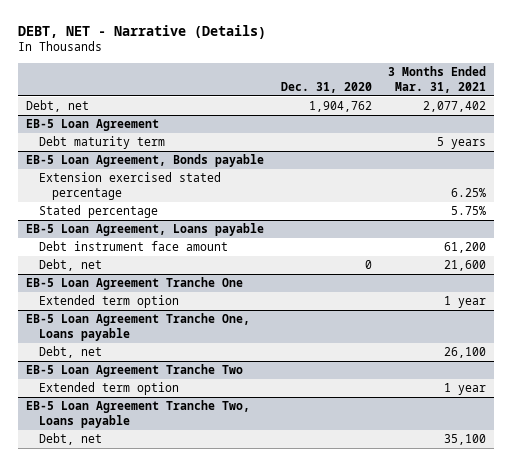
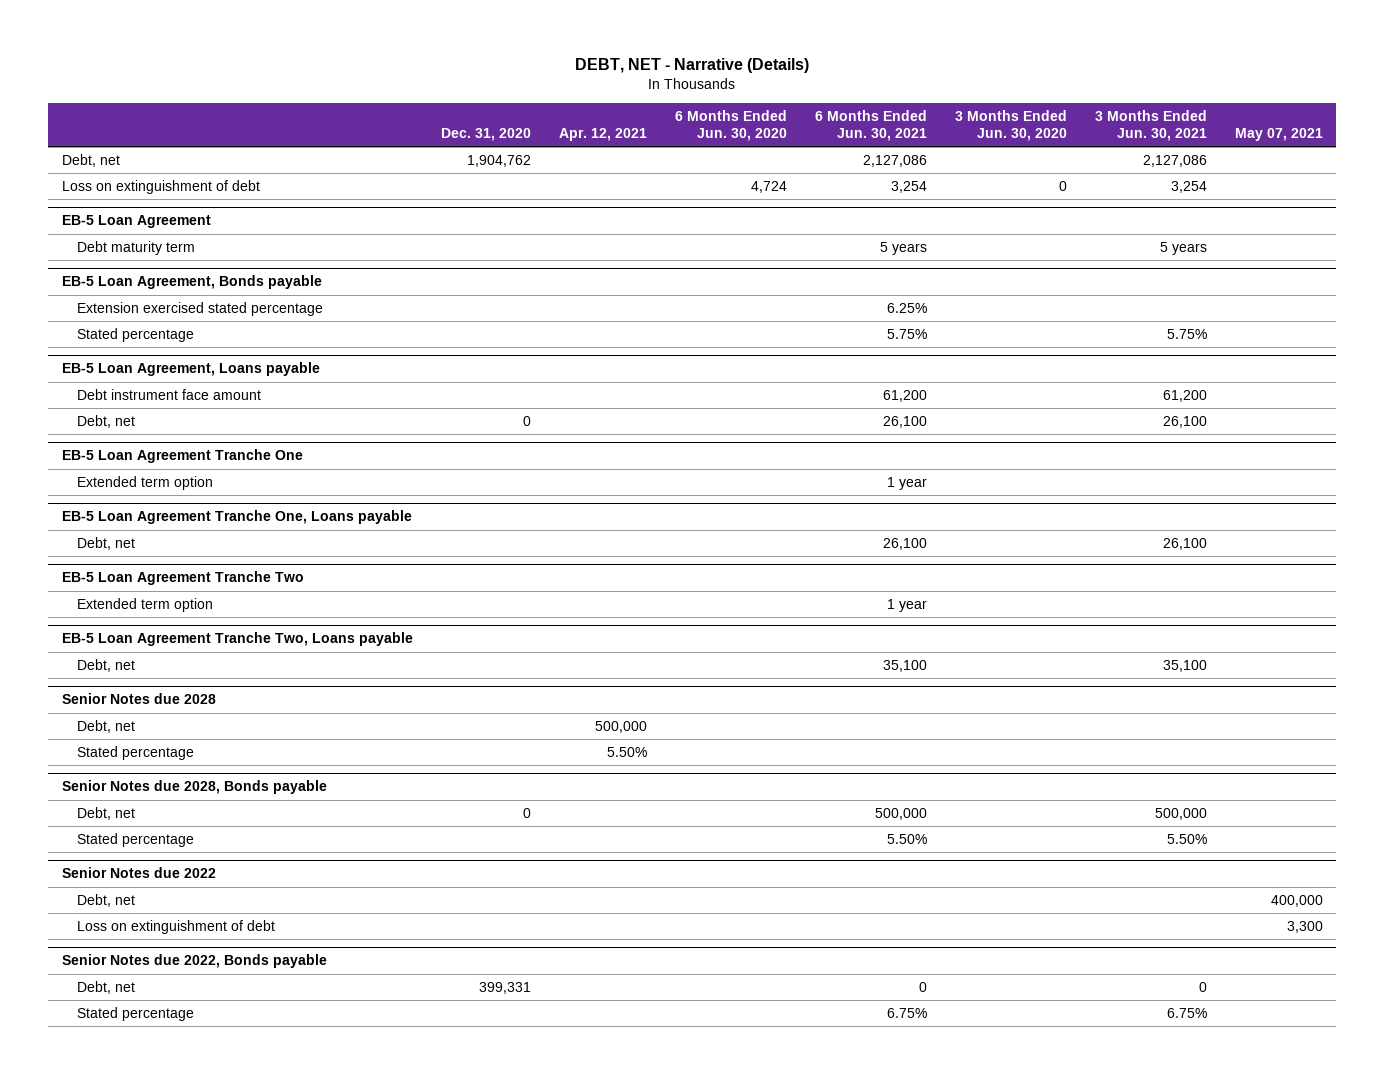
- | Dec. 31, 2020 | 3 Months Ended Mar. 31, 2021
+ | Dec. 31, 2020 | Apr. 12, 2021 | 6 Months Ended Jun. 30, 2020 | 6 Months Ended Jun. 30, 2021 | 3 Months Ended Jun. 30, 2020 | 3 Months Ended Jun. 30, 2021 | May 07, 2021
+ Loss on extinguishment of debt | | | 4,724 | 3,254 | 0 | 3,254 |
+ Senior Notes due 2028
+ Debt, net | | 500,000 | | | | |
+ Stated percentage | | 5.50% | | | | |
+ Senior Notes due 2028, Bonds payable
+ Debt, net | 0 | | | 500,000 | | 500,000 |
+ Stated percentage | | | | 5.50% | | 5.50% |
+ Senior Notes due 2022
+ Debt, net | | | | | | | 400,000
+ Loss on extinguishment of debt | | | | | | | 3,300
+ Senior Notes due 2022, Bonds payable
+ Debt, net | 399,331 | | | 0 | | 0 |
+ Stated percentage | | | | 6.75% | | 6.75% |

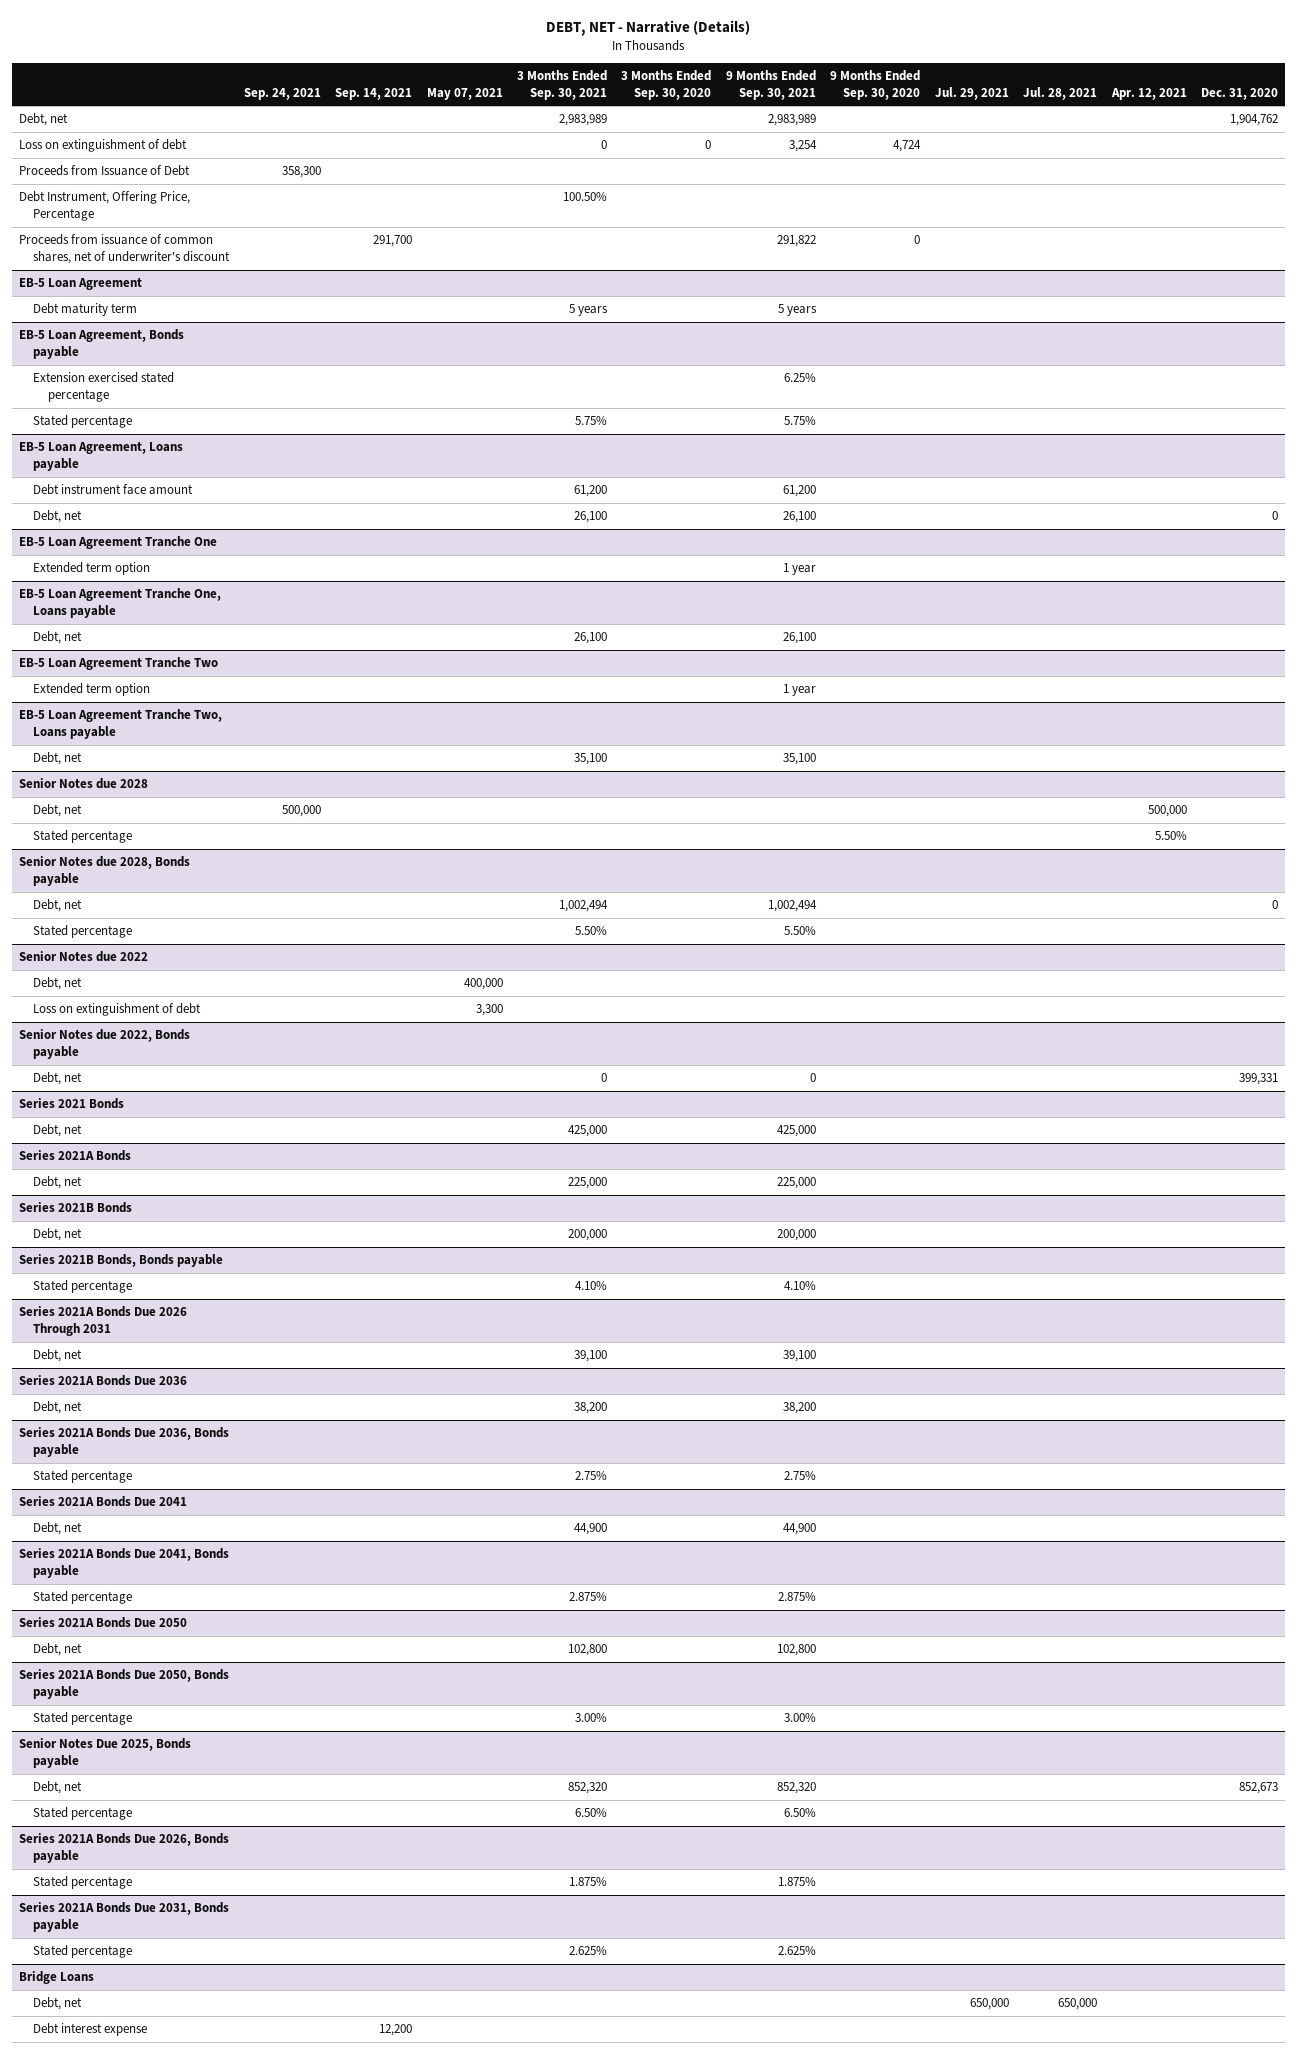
- | Dec. 31, 2020 | Apr. 12, 2021 | 6 Months Ended Jun. 30, 2020 | 6 Months Ended Jun. 30, 2021 | 3 Months Ended Jun. 30, 2020 | 3 Months Ended Jun. 30, 2021 | May 07, 2021
+ | Sep. 24, 2021 | Sep. 14, 2021 | May 07, 2021 | 3 Months Ended Sep. 30, 2021 | 3 Months Ended Sep. 30, 2020 | 9 Months Ended Sep. 30, 2021 | 9 Months Ended Sep. 30, 2020 | Jul. 29, 2021 | Jul. 28, 2021 | Apr. 12, 2021 | Dec. 31, 2020
+ Proceeds from Issuance of Debt | 358,300 | | | | | | | | | |
+ Debt Instrument, Offering Price, Percentage | | | | 100.50% | | | | | | |
+ Proceeds from issuance of common shares, net of underwriter's discount | | 291,700 | | | | 291,822 | 0 | | | |
@ Senior Notes due 2022, Bonds payable
- Stated percentage | | | | 6.75% | | 6.75% |
+ Series 2021 Bonds
+ Debt, net | | | | 425,000 | | 425,000 | | | | |
+ Series 2021A Bonds
+ Debt, net | | | | 225,000 | | 225,000 | | | | |
+ Series 2021B Bonds
+ Debt, net | | | | 200,000 | | 200,000 | | | | |
+ Series 2021B Bonds, Bonds payable
+ Stated percentage | | | | 4.10% | | 4.10% | | | | |
+ Series 2021A Bonds Due 2026 Through 2031
+ Debt, net | | | | 39,100 | | 39,100 | | | | |
+ Series 2021A Bonds Due 2036
+ Debt, net | | | | 38,200 | | 38,200 | | | | |
+ Series 2021A Bonds Due 2036, Bonds payable
+ Stated percentage | | | | 2.75% | | 2.75% | | | | |
+ Series 2021A Bonds Due 2041
+ Debt, net | | | | 44,900 | | 44,900 | | | | |
+ Series 2021A Bonds Due 2041, Bonds payable
+ Stated percentage | | | | 2.875% | | 2.875% | | | | |
+ Series 2021A Bonds Due 2050
+ Debt, net | | | | 102,800 | | 102,800 | | | | |
+ Series 2021A Bonds Due 2050, Bonds payable
+ Stated percentage | | | | 3.00% | | 3.00% | | | | |
+ Senior Notes Due 2025, Bonds payable
+ Debt, net | | | | 852,320 | | 852,320 | | | | | 852,673
+ Stated percentage | | | | 6.50% | | 6.50% | | | | |
+ Series 2021A Bonds Due 2026, Bonds payable
+ Stated percentage | | | | 1.875% | | 1.875% | | | | |
+ Series 2021A Bonds Due 2031, Bonds payable
+ Stated percentage | | | | 2.625% | | 2.625% | | | | |
+ Bridge Loans
+ Debt, net | | | | | | | | 650,000 | 650,000 | |
+ Debt interest expense | | 12,200 | | | | | | | | |

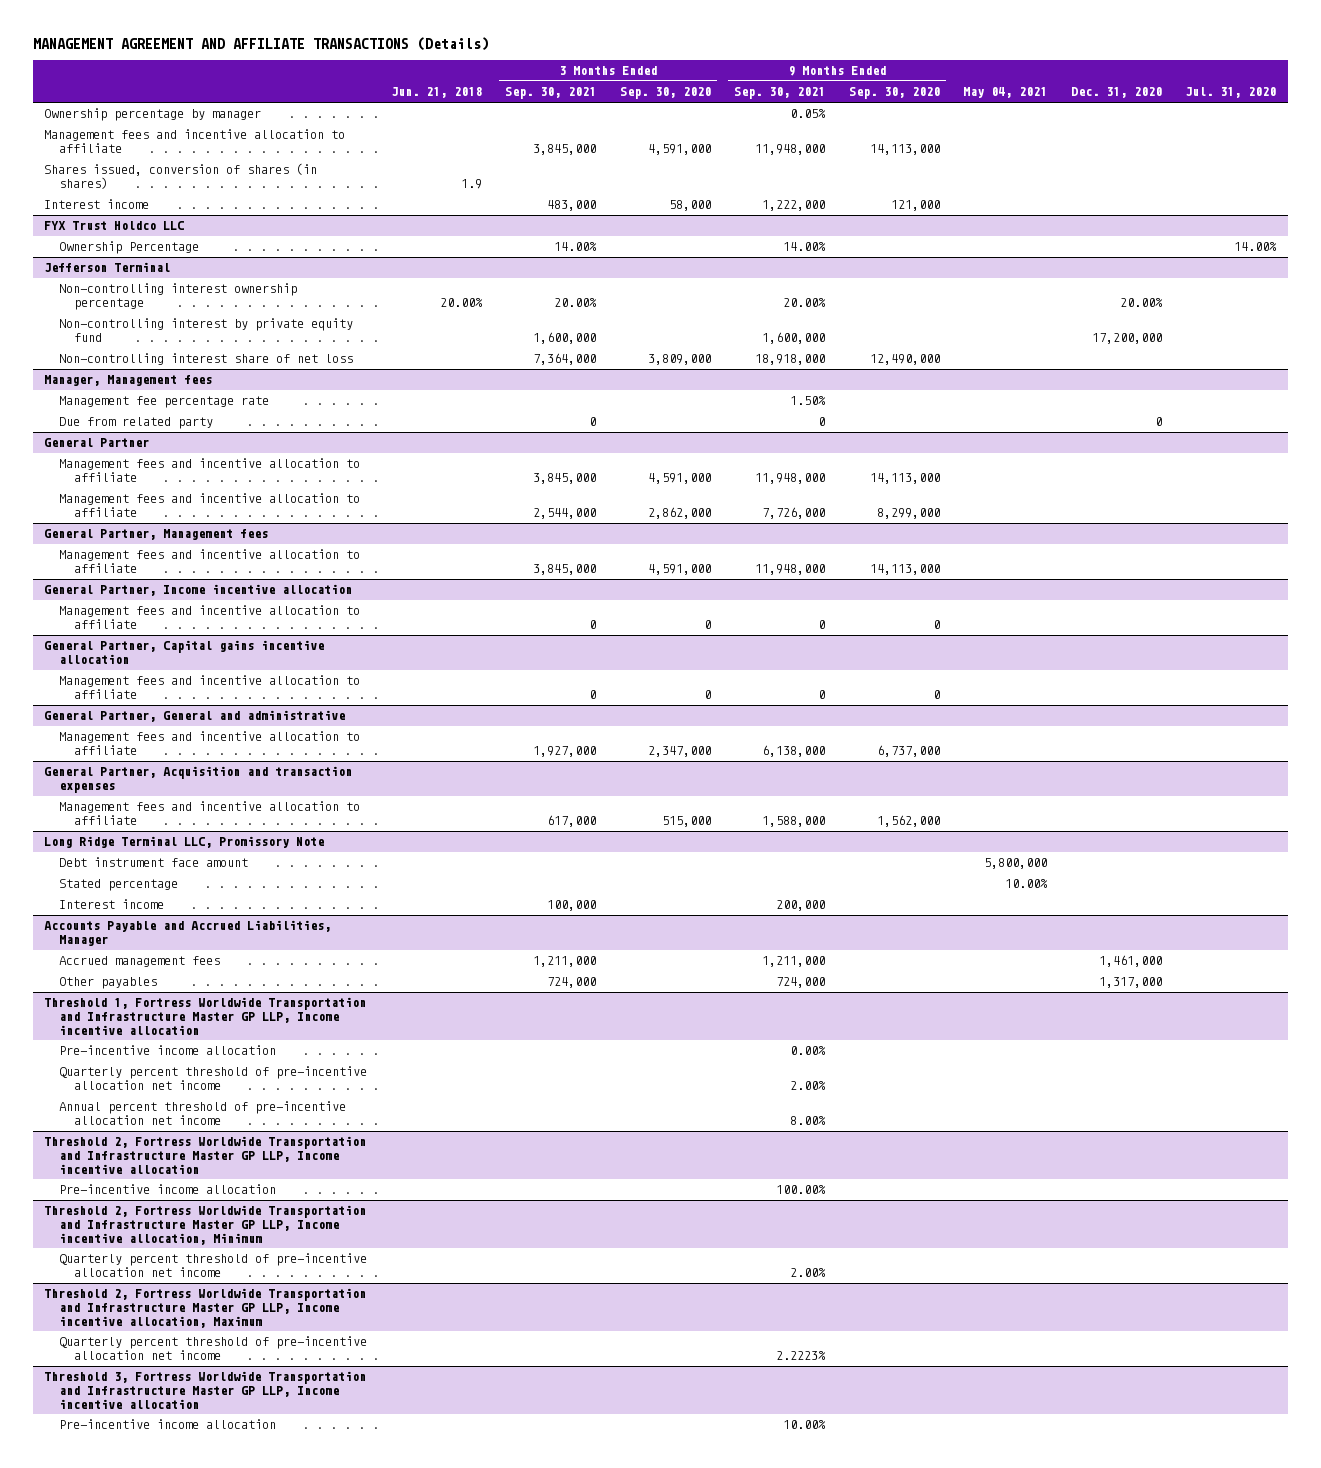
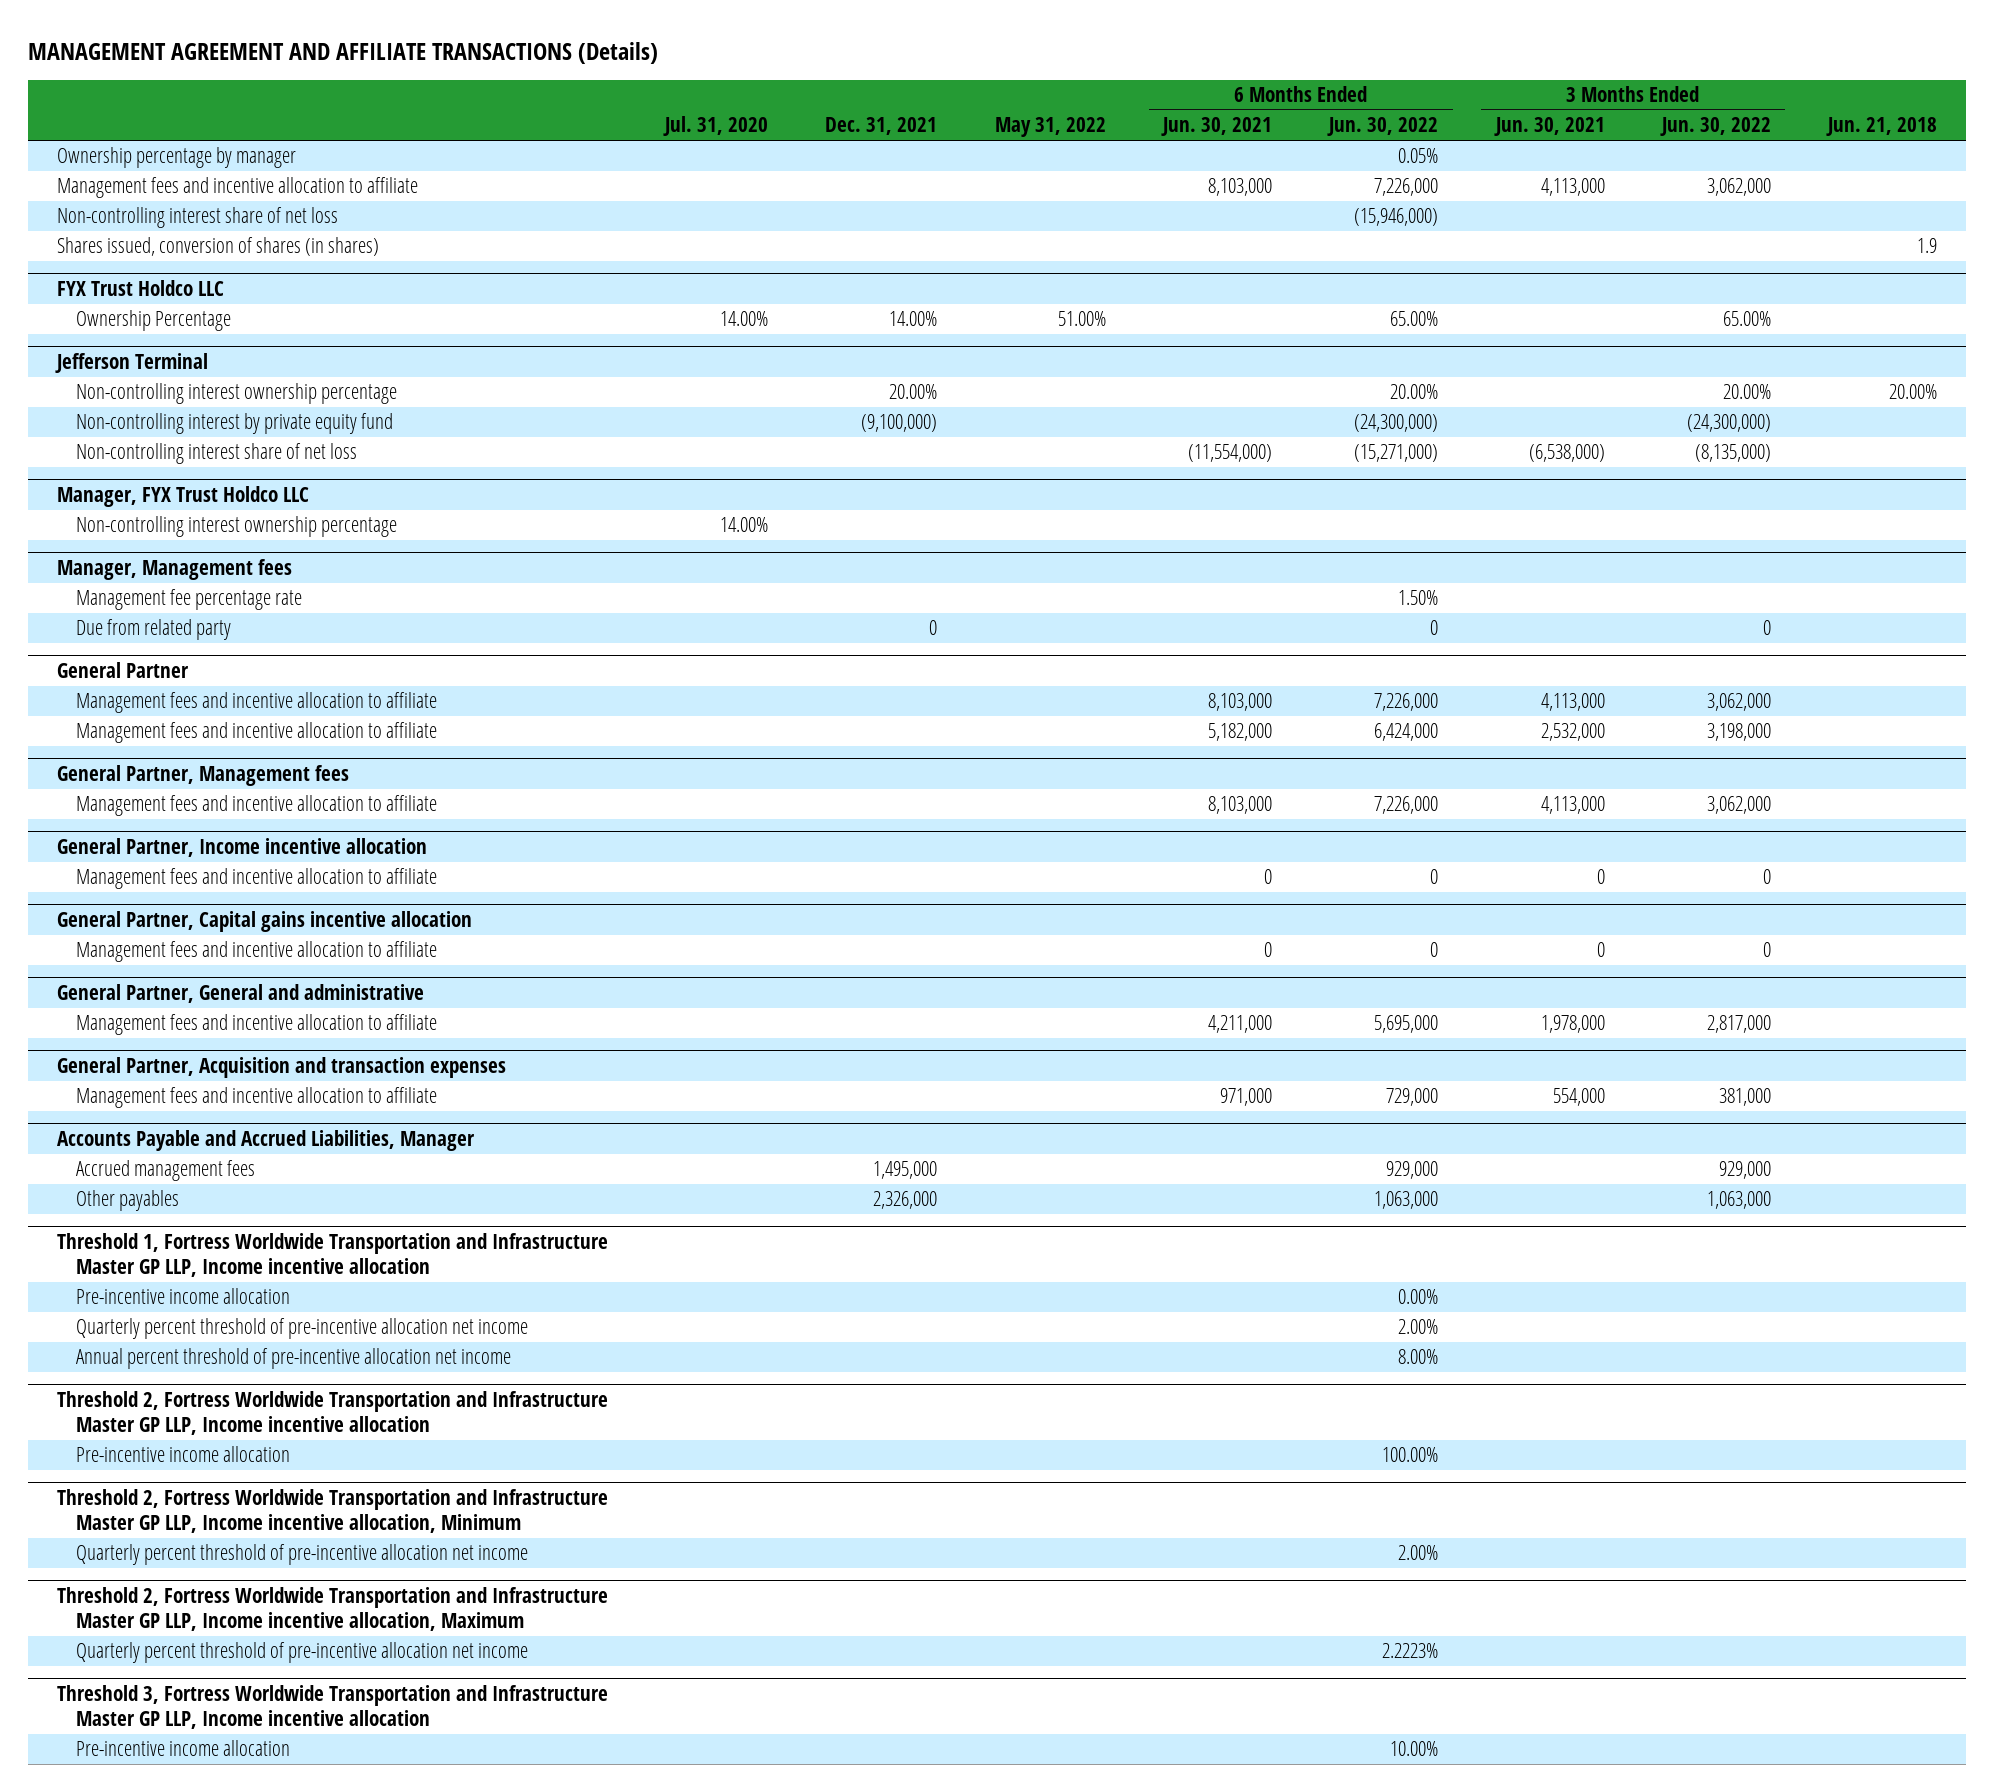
- | Jun. 21, 2018 | 3 Months Ended Sep. 30, 2021 | 3 Months Ended Sep. 30, 2020 | 9 Months Ended Sep. 30, 2021 | 9 Months Ended Sep. 30, 2020 | May 04, 2021 | Dec. 31, 2020 | Jul. 31, 2020
+ | Jul. 31, 2020 | Dec. 31, 2021 | May 31, 2022 | 6 Months Ended Jun. 30, 2021 | 6 Months Ended Jun. 30, 2022 | 3 Months Ended Jun. 30, 2021 | 3 Months Ended Jun. 30, 2022 | Jun. 21, 2018
+ Non-controlling interest share of net loss | | | | | (15,946,000) | | |
- Interest income | | 483,000 | 58,000 | 1,222,000 | 121,000 | | |
+ Manager, FYX Trust Holdco LLC
+ Non-controlling interest ownership percentage | 14.00% | | | | | | |
- Long Ridge Terminal LLC, Promissory Note
- Debt instrument face amount | | | | | | 5,800,000 | |
- Stated percentage | | | | | | 10.00% | |
- Interest income | | 100,000 | | 200,000 | | | |

